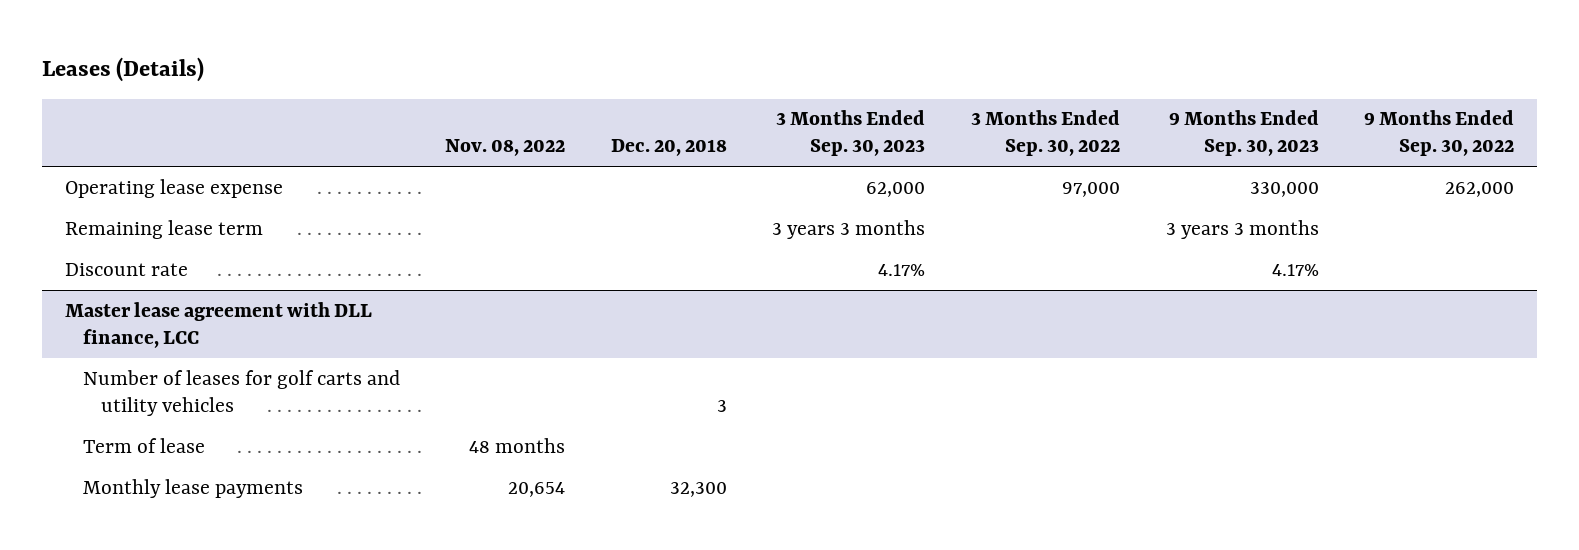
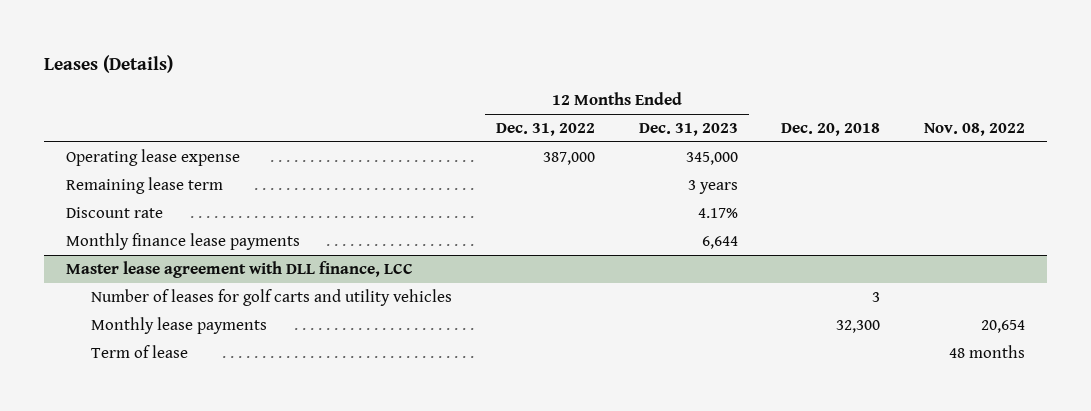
- | Nov. 08, 2022 | Dec. 20, 2018 | 3 Months Ended Sep. 30, 2023 | 3 Months Ended Sep. 30, 2022 | 9 Months Ended Sep. 30, 2023 | 9 Months Ended Sep. 30, 2022
+ | 12 Months Ended Dec. 31, 2022 | 12 Months Ended Dec. 31, 2023 | Dec. 20, 2018 | Nov. 08, 2022
+ Monthly finance lease payments | | 6,644 | |
@ Master lease agreement with DLL finance, LCC
moved down: Term of lease | | | | 48 months

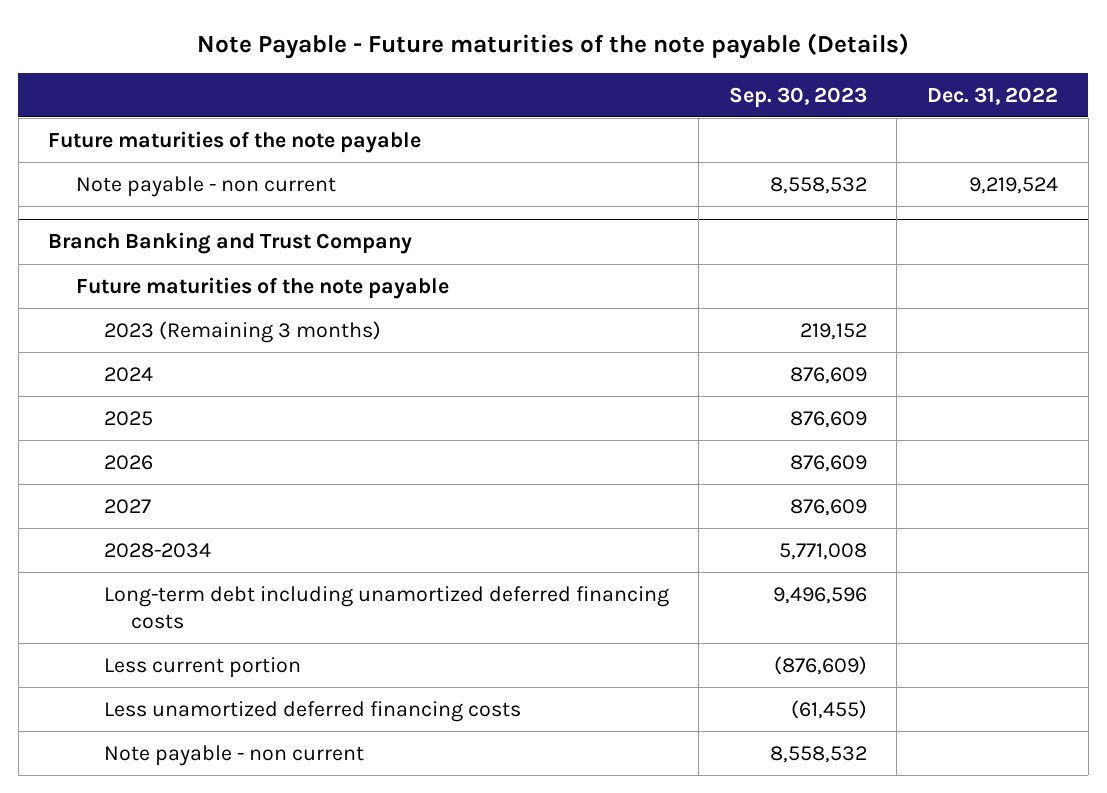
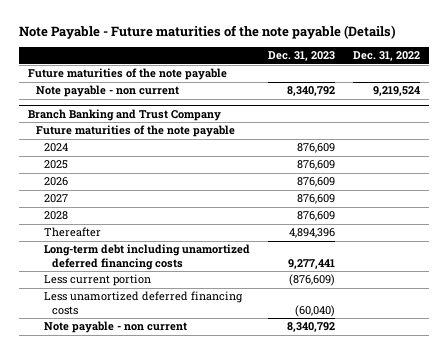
- | Sep. 30, 2023 | Dec. 31, 2022
+ | Dec. 31, 2023 | Dec. 31, 2022
@ Branch Banking and Trust Company
- 2023 (Remaining 3 months) | 219,152 |
- 2028-2034 | 5,771,008 |
+ 2028 | 876,609 |
+ Thereafter | 4,894,396 |

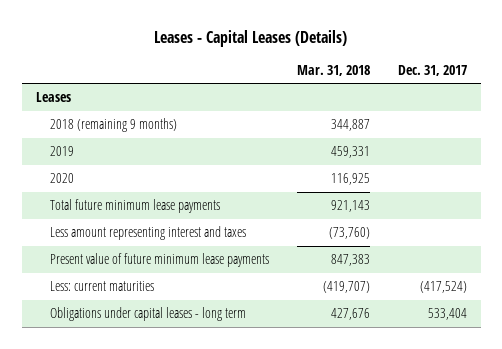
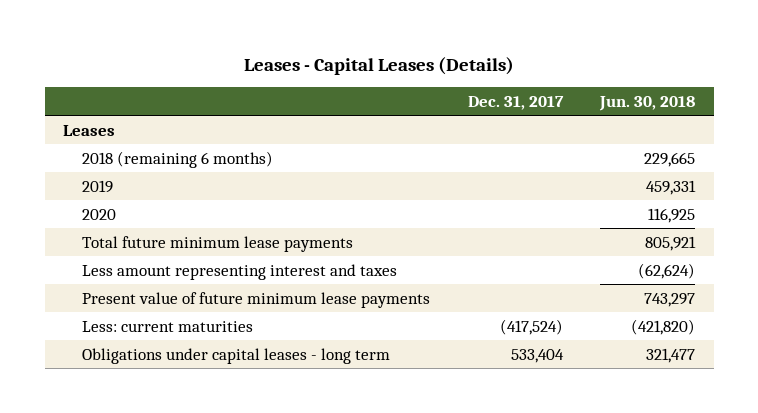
- | Mar. 31, 2018 | Dec. 31, 2017
+ | Dec. 31, 2017 | Jun. 30, 2018
- 2018 (remaining 9 months) | 344,887 |
+ 2018 (remaining 6 months) | | 229,665

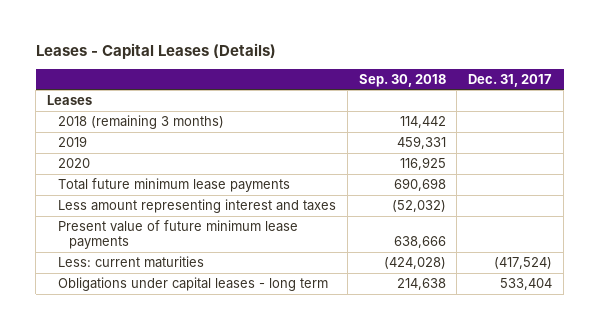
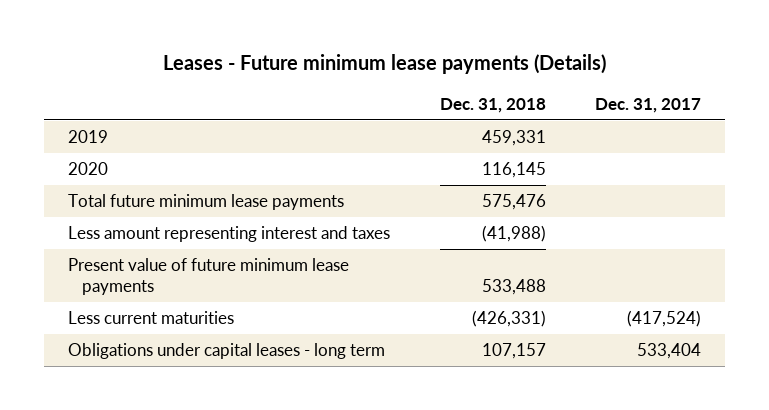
- Leases - Capital Leases (Details)
+ Leases - Future minimum lease payments (Details)
- | Sep. 30, 2018 | Dec. 31, 2017
+ | Dec. 31, 2018 | Dec. 31, 2017
- Leases
- 2018 (remaining 3 months) | 114,442 |
- Less: current maturities | (424,028) | (417,524)
+ Less current maturities | (426,331) | (417,524)

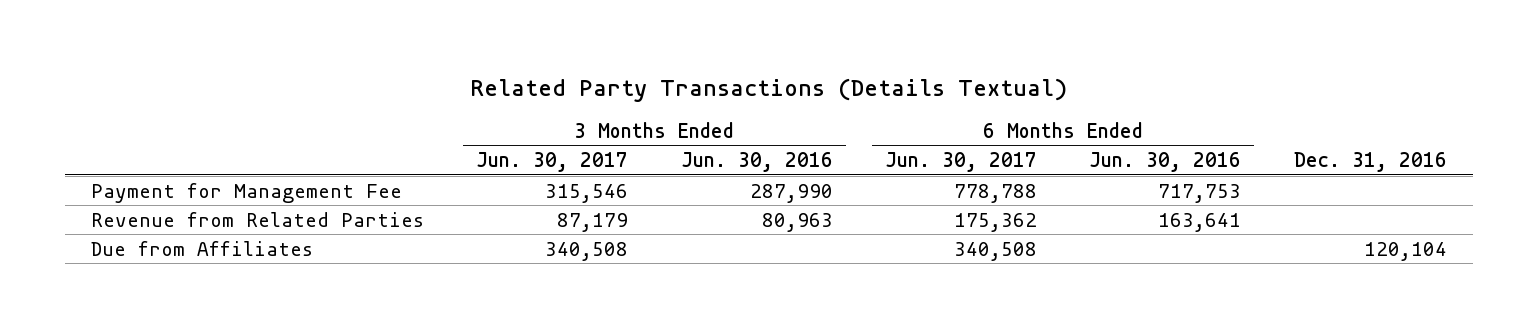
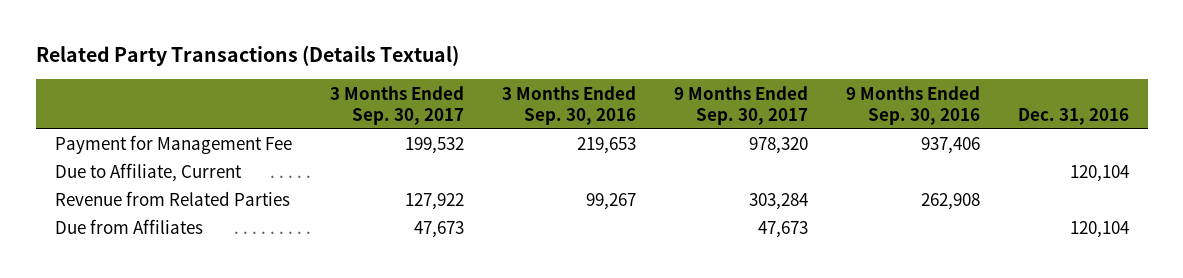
- | 3 Months Ended Jun. 30, 2017 | 3 Months Ended Jun. 30, 2016 | 6 Months Ended Jun. 30, 2017 | 6 Months Ended Jun. 30, 2016 | Dec. 31, 2016
+ | 3 Months Ended Sep. 30, 2017 | 3 Months Ended Sep. 30, 2016 | 9 Months Ended Sep. 30, 2017 | 9 Months Ended Sep. 30, 2016 | Dec. 31, 2016
+ Due to Affiliate, Current | | | | | 120,104

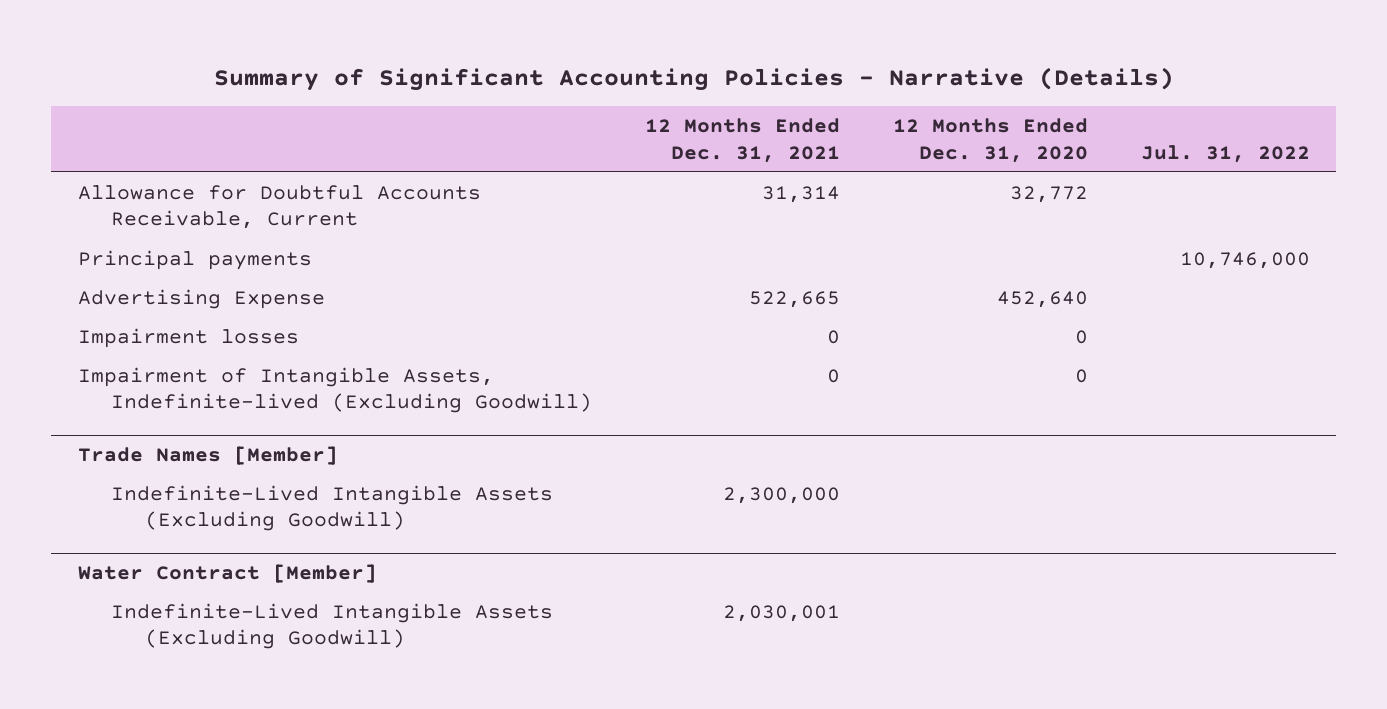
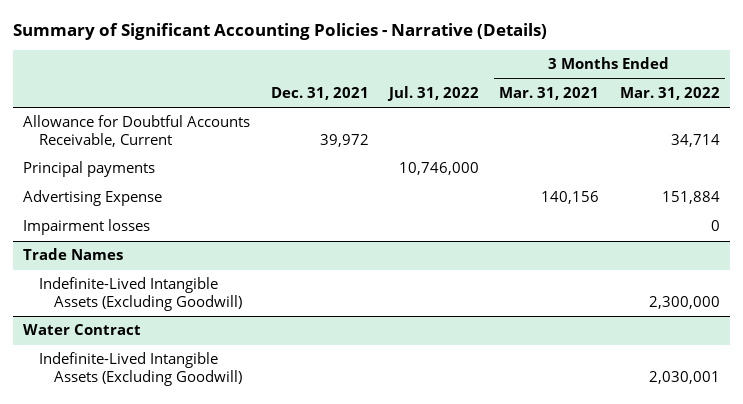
- | 12 Months Ended Dec. 31, 2021 | 12 Months Ended Dec. 31, 2020 | Jul. 31, 2022
+ | Dec. 31, 2021 | Jul. 31, 2022 | 3 Months Ended Mar. 31, 2021 | 3 Months Ended Mar. 31, 2022
- Impairment of Intangible Assets, Indefinite-lived (Excluding Goodwill) | 0 | 0 |
- Trade Names [Member]
+ Trade Names
- Water Contract [Member]
+ Water Contract

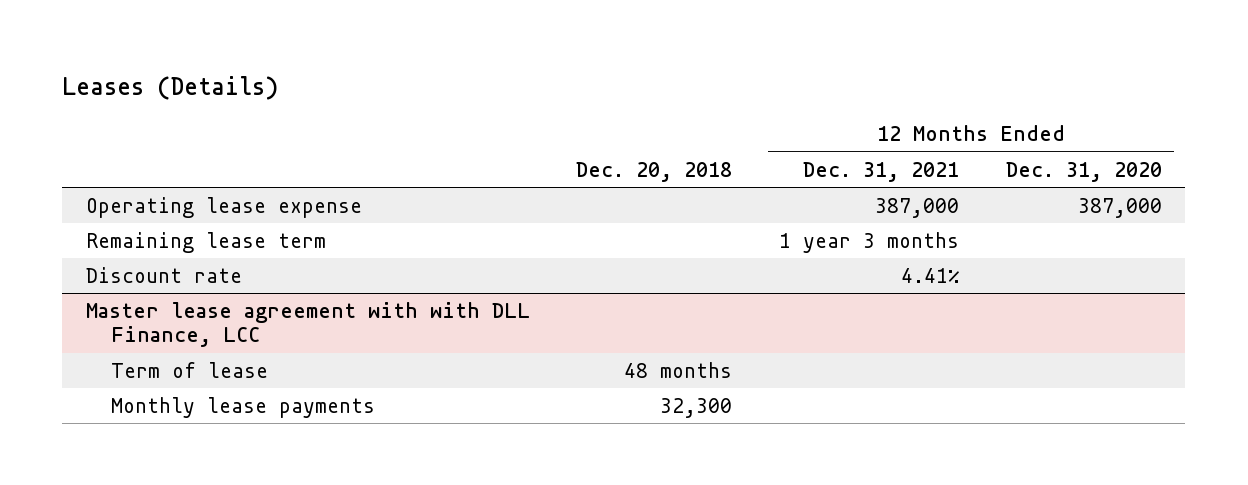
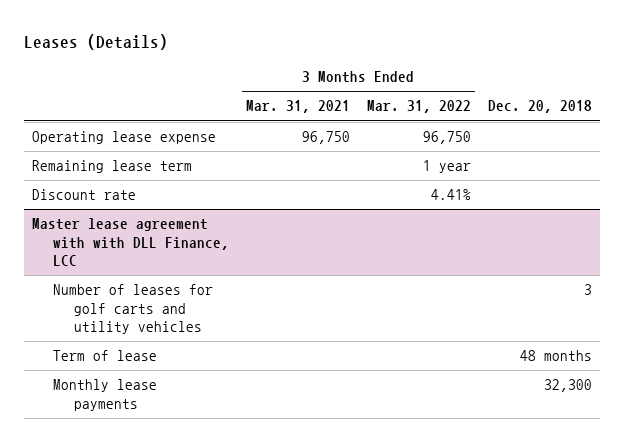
- | Dec. 20, 2018 | 12 Months Ended Dec. 31, 2021 | 12 Months Ended Dec. 31, 2020
+ | 3 Months Ended Mar. 31, 2021 | 3 Months Ended Mar. 31, 2022 | Dec. 20, 2018
@ Master lease agreement with with DLL Finance, LCC
+ Number of leases for golf carts and utility vehicles | | | 3

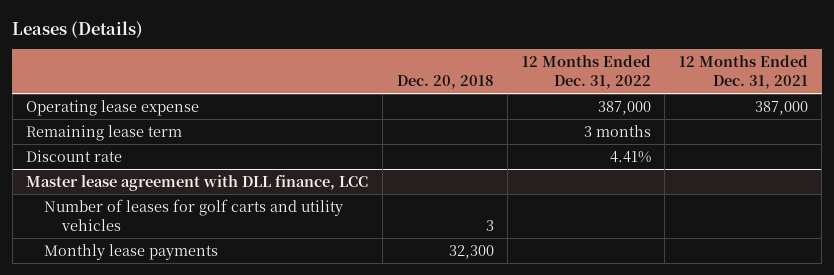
- | 3 Months Ended Mar. 31, 2021 | 3 Months Ended Mar. 31, 2022 | Dec. 20, 2018
+ | Dec. 20, 2018 | 12 Months Ended Dec. 31, 2022 | 12 Months Ended Dec. 31, 2021
- Master lease agreement with with DLL Finance, LCC
+ Master lease agreement with DLL finance, LCC
- Term of lease | | | 48 months

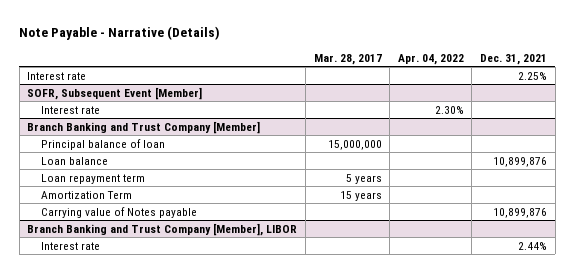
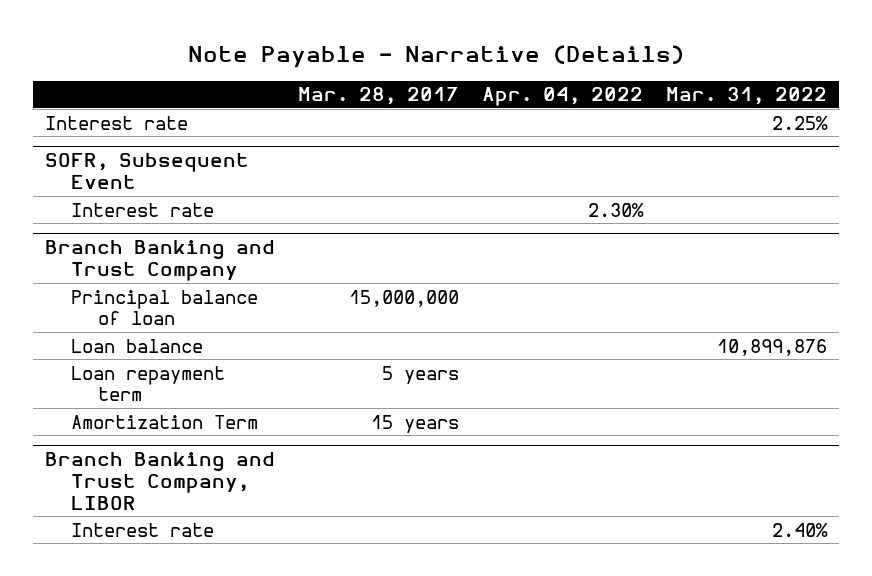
- | Mar. 28, 2017 | Apr. 04, 2022 | Dec. 31, 2021
+ | Mar. 28, 2017 | Apr. 04, 2022 | Mar. 31, 2022
- SOFR, Subsequent Event [Member]
+ SOFR, Subsequent Event
- Branch Banking and Trust Company [Member]
+ Branch Banking and Trust Company
- Carrying value of Notes payable | | | 10,899,876
- Branch Banking and Trust Company [Member], LIBOR
+ Branch Banking and Trust Company, LIBOR

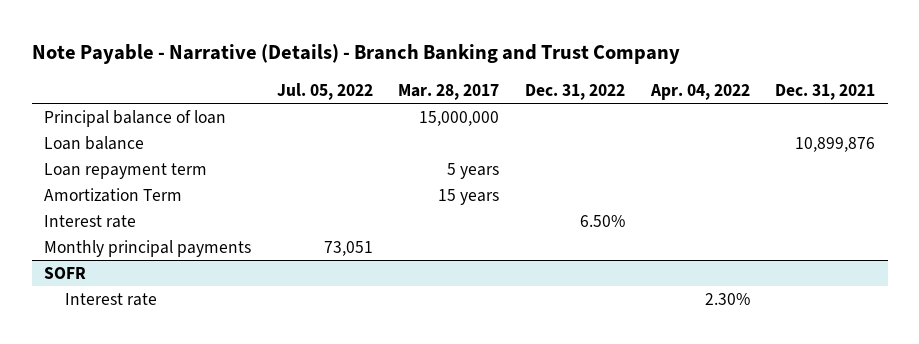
- Note Payable - Narrative (Details)
+ Note Payable - Narrative (Details) - Branch Banking and Trust Company
- | Mar. 28, 2017 | Apr. 04, 2022 | Mar. 31, 2022
+ | Jul. 05, 2022 | Mar. 28, 2017 | Dec. 31, 2022 | Apr. 04, 2022 | Dec. 31, 2021
+ Principal balance of loan | | 15,000,000 | | |
+ Loan balance | | | | | 10,899,876
+ Loan repayment term | | 5 years | | |
+ Amortization Term | | 15 years | | |
- SOFR, Subsequent Event
- Interest rate | | 2.30% |
- Branch Banking and Trust Company
- Principal balance of loan | 15,000,000 | |
- Loan balance | | | 10,899,876
- Loan repayment term | 5 years | |
- Amortization Term | 15 years | |
- Branch Banking and Trust Company, LIBOR
- Interest rate | | | 2.40%
+ Monthly principal payments | 73,051 | | | |
+ SOFR
+ Interest rate | | | | 2.30% |

